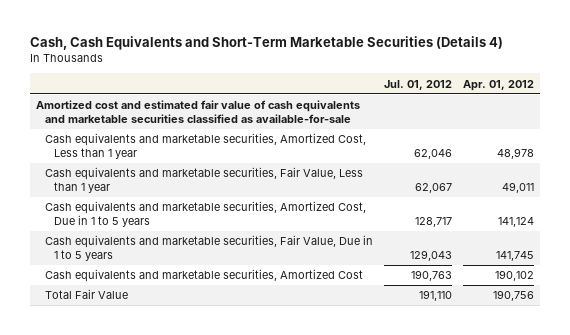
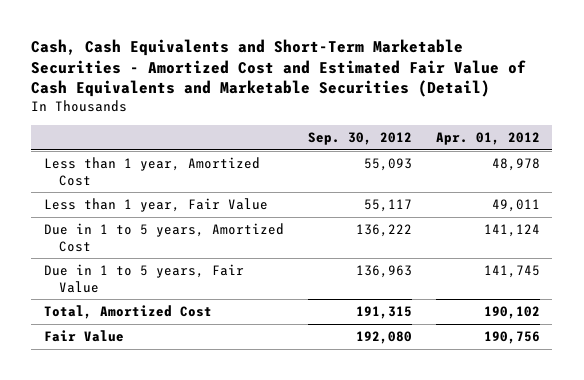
- Cash, Cash Equivalents and Short-Term Marketable Securities (Details 4)
+ Cash, Cash Equivalents and Short-Term Marketable Securities - Amortized Cost and Estimated Fair Value of Cash Equivalents and Marketable Securities (Detail)
- | Jul. 01, 2012 | Apr. 01, 2012
+ | Sep. 30, 2012 | Apr. 01, 2012
- Amortized cost and estimated fair value of cash equivalents and marketable securities classified as available-for-sale
- Cash equivalents and marketable securities, Amortized Cost, Less than 1 year | 62,046 | 48,978
- Cash equivalents and marketable securities, Fair Value, Less than 1 year | 62,067 | 49,011
- Cash equivalents and marketable securities, Amortized Cost, Due in 1 to 5 years | 128,717 | 141,124
- Cash equivalents and marketable securities, Fair Value, Due in 1 to 5 years | 129,043 | 141,745
- Cash equivalents and marketable securities, Amortized Cost | 190,763 | 190,102
- Total Fair Value | 191,110 | 190,756
+ Less than 1 year, Amortized Cost | 55,093 | 48,978
+ Less than 1 year, Fair Value | 55,117 | 49,011
+ Due in 1 to 5 years, Amortized Cost | 136,222 | 141,124
+ Due in 1 to 5 years, Fair Value | 136,963 | 141,745
+ Total, Amortized Cost | 191,315 | 190,102
+ Fair Value | 192,080 | 190,756

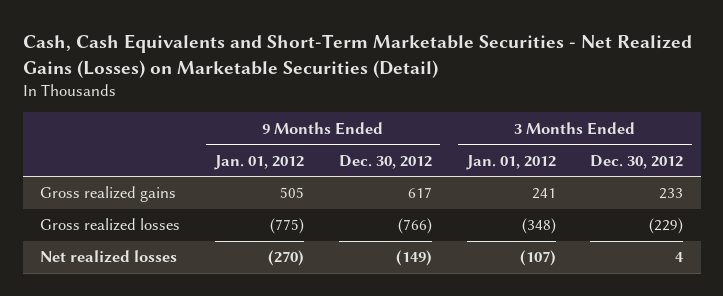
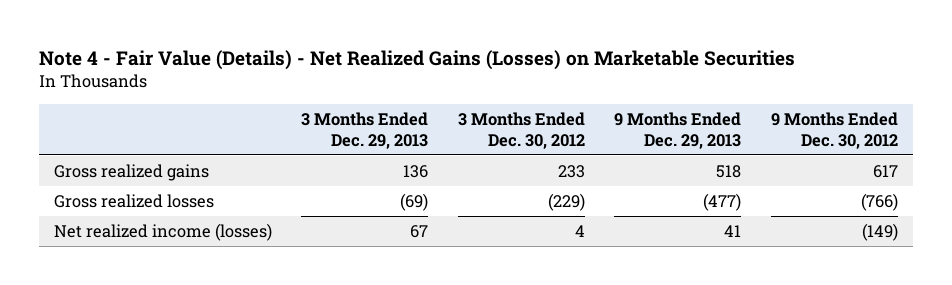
- Cash, Cash Equivalents and Short-Term Marketable Securities - Net Realized Gains (Losses) on Marketable Securities (Detail)
+ Note 4 - Fair Value (Details) - Net Realized Gains (Losses) on Marketable Securities
- | 9 Months Ended Jan. 01, 2012 | 9 Months Ended Dec. 30, 2012 | 3 Months Ended Jan. 01, 2012 | 3 Months Ended Dec. 30, 2012
+ | 3 Months Ended Dec. 29, 2013 | 3 Months Ended Dec. 30, 2012 | 9 Months Ended Dec. 29, 2013 | 9 Months Ended Dec. 30, 2012
- Net realized losses | (270) | (149) | (107) | 4
+ Net realized income (losses) | 67 | 4 | 41 | (149)

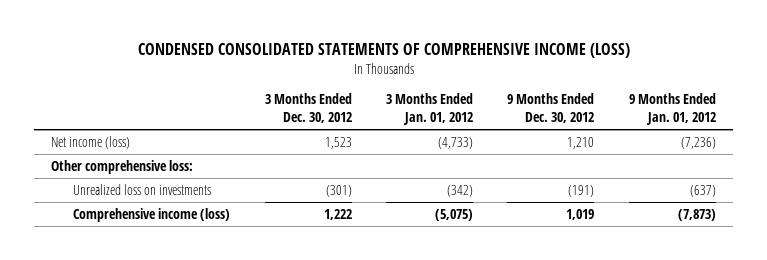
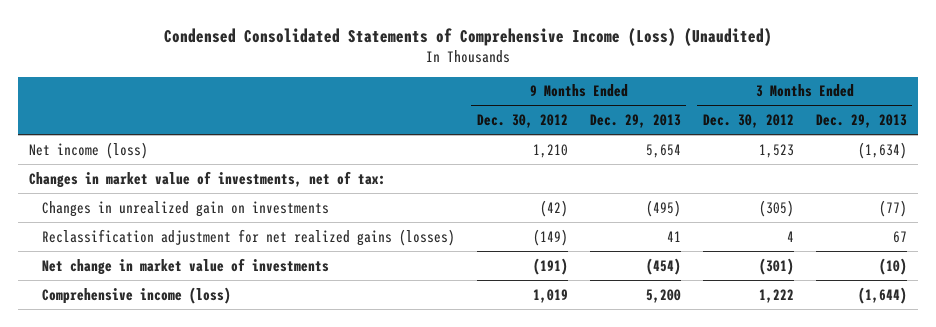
- CONDENSED CONSOLIDATED STATEMENTS OF COMPREHENSIVE INCOME (LOSS)
+ Condensed Consolidated Statements of Comprehensive Income (Loss) (Unaudited)
- | 3 Months Ended Dec. 30, 2012 | 3 Months Ended Jan. 01, 2012 | 9 Months Ended Dec. 30, 2012 | 9 Months Ended Jan. 01, 2012
+ | 9 Months Ended Dec. 30, 2012 | 9 Months Ended Dec. 29, 2013 | 3 Months Ended Dec. 30, 2012 | 3 Months Ended Dec. 29, 2013
- Other comprehensive loss:
- Unrealized loss on investments | (301) | (342) | (191) | (637)
+ Changes in market value of investments, net of tax:
+ Changes in unrealized gain on investments | (42) | (495) | (305) | (77)
+ Reclassification adjustment for net realized gains (losses) | (149) | 41 | 4 | 67
+ Net change in market value of investments | (191) | (454) | (301) | (10)

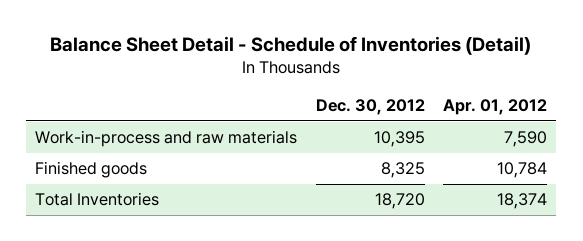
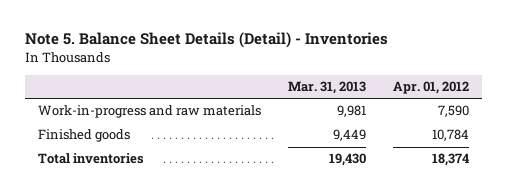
- Balance Sheet Detail - Schedule of Inventories (Detail)
+ Note 5. Balance Sheet Details (Detail) - Inventories
- | Dec. 30, 2012 | Apr. 01, 2012
+ | Mar. 31, 2013 | Apr. 01, 2012
- Work-in-process and raw materials | 10,395 | 7,590
+ Work-in-progress and raw materials | 9,981 | 7,590
- Total Inventories | 18,720 | 18,374
+ Total inventories | 19,430 | 18,374

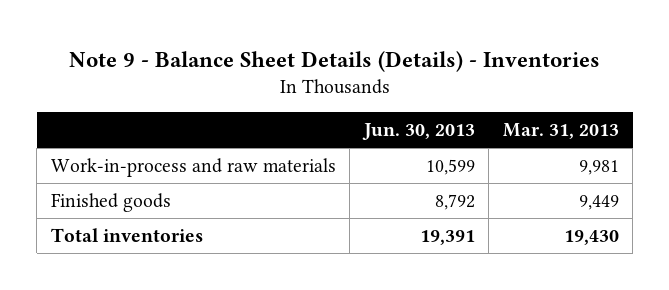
- Note 5. Balance Sheet Details (Detail) - Inventories
+ Note 9 - Balance Sheet Details (Details) - Inventories
- | Mar. 31, 2013 | Apr. 01, 2012
+ | Jun. 30, 2013 | Mar. 31, 2013
- Work-in-progress and raw materials | 9,981 | 7,590
+ Work-in-process and raw materials | 10,599 | 9,981

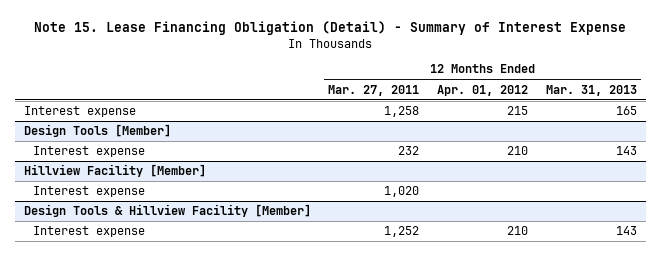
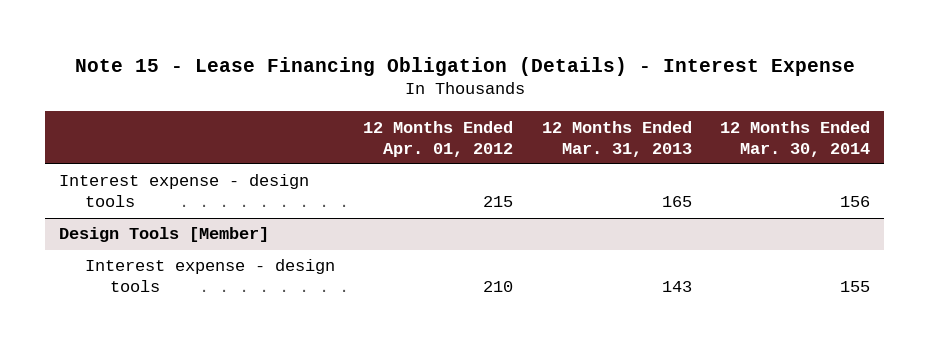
- Note 15. Lease Financing Obligation (Detail) - Summary of Interest Expense
+ Note 15 - Lease Financing Obligation (Details) - Interest Expense
- | 12 Months Ended Mar. 27, 2011 | 12 Months Ended Apr. 01, 2012 | 12 Months Ended Mar. 31, 2013
+ | 12 Months Ended Apr. 01, 2012 | 12 Months Ended Mar. 31, 2013 | 12 Months Ended Mar. 30, 2014
- Interest expense | 1,258 | 215 | 165
+ Interest expense - design tools | 215 | 165 | 156
@ Design Tools [Member]
- Interest expense | 232 | 210 | 143
- Hillview Facility [Member]
- Interest expense | 1,020 | |
- Design Tools & Hillview Facility [Member]
- Interest expense | 1,252 | 210 | 143
@ Design Tools [Member]
+ Interest expense - design tools | 210 | 143 | 155

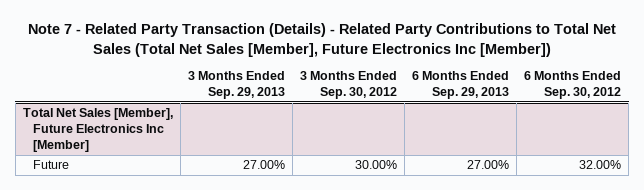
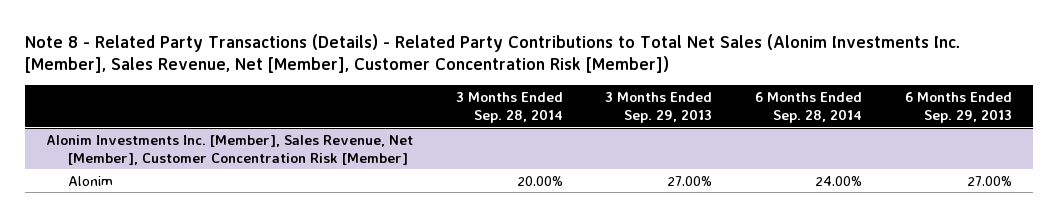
- Note 7 - Related Party Transaction (Details) - Related Party Contributions to Total Net Sales (Total Net Sales [Member], Future Electronics Inc [Member])
+ Note 8 - Related Party Transactions (Details) - Related Party Contributions to Total Net Sales (Alonim Investments Inc. [Member], Sales Revenue, Net [Member], Customer Concentration Risk [Member])
- | 3 Months Ended Sep. 29, 2013 | 3 Months Ended Sep. 30, 2012 | 6 Months Ended Sep. 29, 2013 | 6 Months Ended Sep. 30, 2012
+ | 3 Months Ended Sep. 28, 2014 | 3 Months Ended Sep. 29, 2013 | 6 Months Ended Sep. 28, 2014 | 6 Months Ended Sep. 29, 2013
- Total Net Sales [Member], Future Electronics Inc [Member]
- Future | 27.00% | 30.00% | 27.00% | 32.00%
+ Alonim Investments Inc. [Member], Sales Revenue, Net [Member], Customer Concentration Risk [Member]
+ Alonim | 20.00% | 27.00% | 24.00% | 27.00%

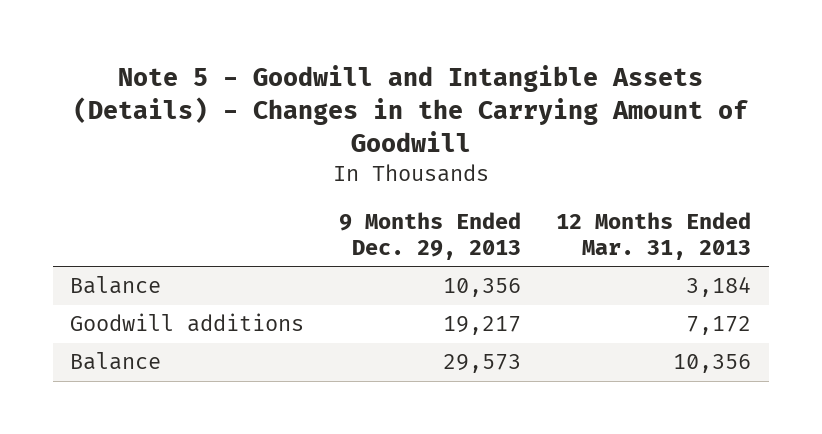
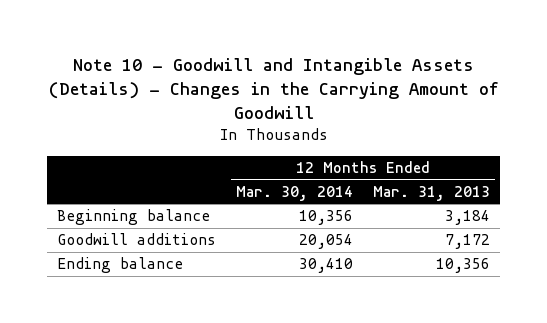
- Note 5 - Goodwill and Intangible Assets (Details) - Changes in the Carrying Amount of Goodwill
+ Note 10 - Goodwill and Intangible Assets (Details) - Changes in the Carrying Amount of Goodwill
- | 9 Months Ended Dec. 29, 2013 | 12 Months Ended Mar. 31, 2013
+ | 12 Months Ended Mar. 30, 2014 | 12 Months Ended Mar. 31, 2013
- Balance | 10,356 | 3,184
+ Beginning balance | 10,356 | 3,184
- Balance | 29,573 | 10,356
+ Ending balance | 30,410 | 10,356

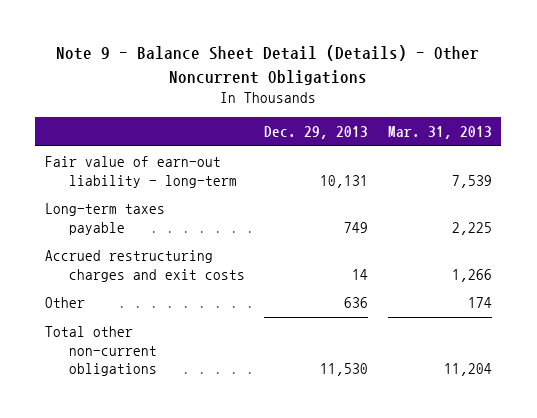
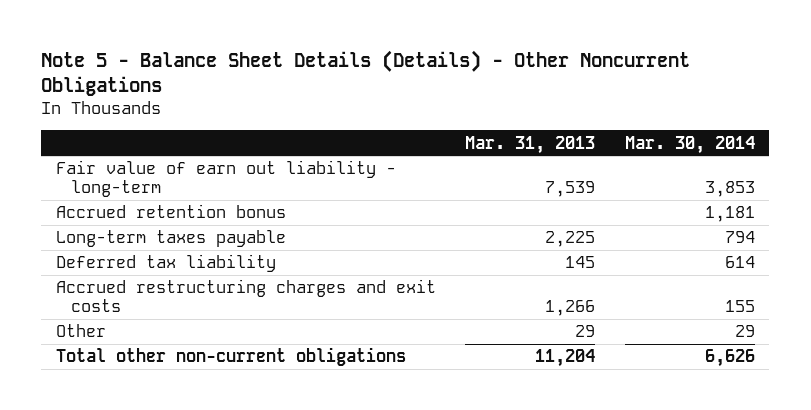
- Note 9 - Balance Sheet Detail (Details) - Other Noncurrent Obligations
+ Note 5 - Balance Sheet Details (Details) - Other Noncurrent Obligations
- | Dec. 29, 2013 | Mar. 31, 2013
+ | Mar. 31, 2013 | Mar. 30, 2014
- Fair value of earn-out liability - long-term | 10,131 | 7,539
+ Fair value of earn out liability - long-term | 7,539 | 3,853
+ Accrued retention bonus | | 1,181
+ Deferred tax liability | 145 | 614
- Other | 636 | 174
+ Other | 29 | 29

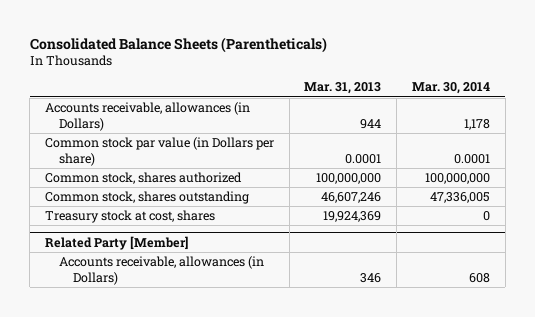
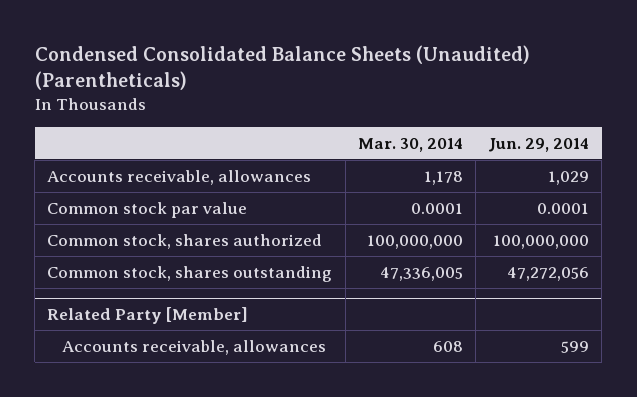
- Consolidated Balance Sheets (Parentheticals)
+ Condensed Consolidated Balance Sheets (Unaudited) (Parentheticals)
- | Mar. 31, 2013 | Mar. 30, 2014
+ | Mar. 30, 2014 | Jun. 29, 2014
- Accounts receivable, allowances (in Dollars) | 944 | 1,178
- Common stock par value (in Dollars per share) | 0.0001 | 0.0001
+ Accounts receivable, allowances | 1,178 | 1,029
+ Common stock par value | 0.0001 | 0.0001
- Treasury stock at cost, shares | 19,924,369 | 0
@ Related Party [Member]
- Accounts receivable, allowances (in Dollars) | 346 | 608
+ Accounts receivable, allowances | 608 | 599

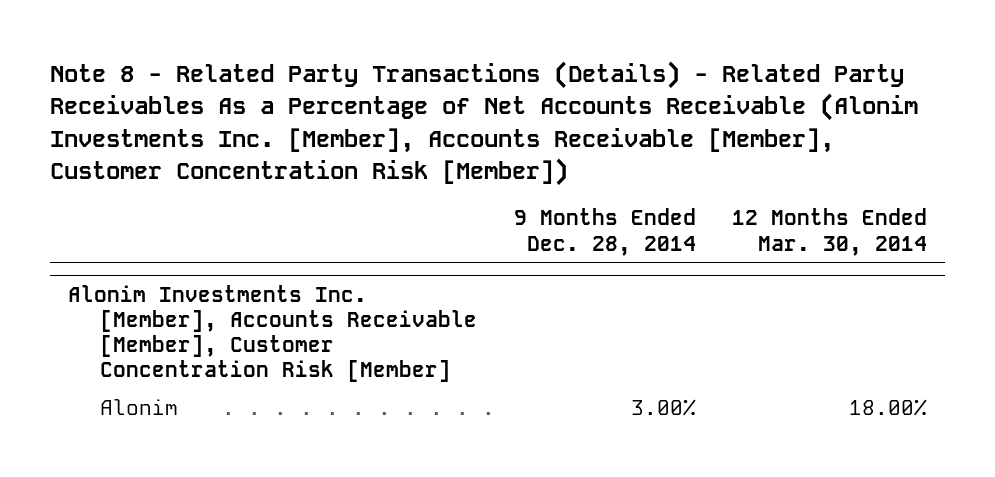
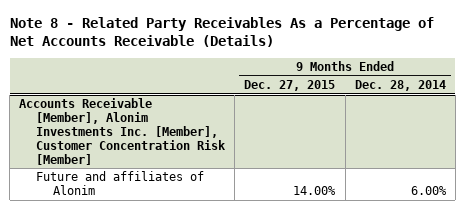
- Note 8 - Related Party Transactions (Details) - Related Party Receivables As a Percentage of Net Accounts Receivable (Alonim Investments Inc. [Member], Accounts Receivable [Member], Customer Concentration Risk [Member])
+ Note 8 - Related Party Receivables As a Percentage of Net Accounts Receivable (Details)
- | 9 Months Ended Dec. 28, 2014 | 12 Months Ended Mar. 30, 2014
+ | 9 Months Ended Dec. 27, 2015 | 9 Months Ended Dec. 28, 2014
- Alonim Investments Inc. [Member], Accounts Receivable [Member], Customer Concentration Risk [Member]
- Alonim | 3.00% | 18.00%
+ Accounts Receivable [Member], Alonim Investments Inc. [Member], Customer Concentration Risk [Member]
+ Future and affiliates of Alonim | 14.00% | 6.00%

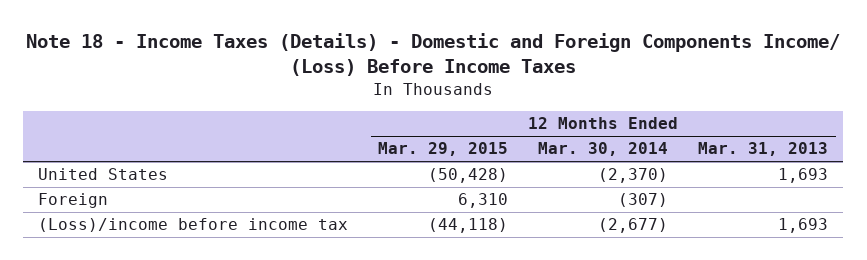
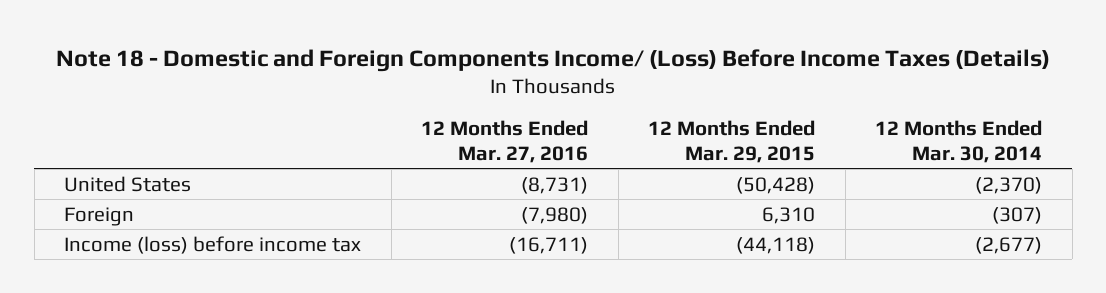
- Note 18 - Income Taxes (Details) - Domestic and Foreign Components Income/ (Loss) Before Income Taxes
+ Note 18 - Domestic and Foreign Components Income/ (Loss) Before Income Taxes (Details)
- | 12 Months Ended Mar. 29, 2015 | 12 Months Ended Mar. 30, 2014 | 12 Months Ended Mar. 31, 2013
+ | 12 Months Ended Mar. 27, 2016 | 12 Months Ended Mar. 29, 2015 | 12 Months Ended Mar. 30, 2014
- (Loss)/income before income tax | (44,118) | (2,677) | 1,693
+ Income (loss) before income tax | (16,711) | (44,118) | (2,677)

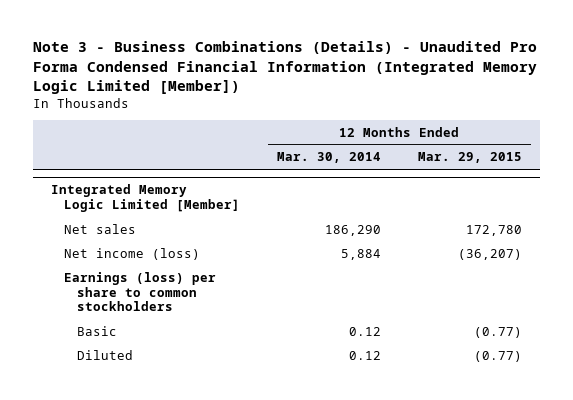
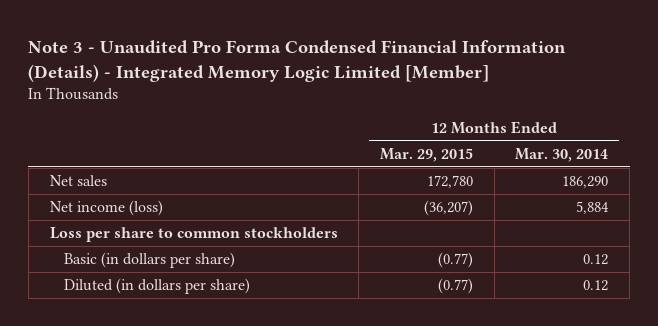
- Note 3 - Business Combinations (Details) - Unaudited Pro Forma Condensed Financial Information (Integrated Memory Logic Limited [Member])
+ Note 3 - Unaudited Pro Forma Condensed Financial Information (Details) - Integrated Memory Logic Limited [Member]
- | 12 Months Ended Mar. 30, 2014 | 12 Months Ended Mar. 29, 2015
+ | 12 Months Ended Mar. 29, 2015 | 12 Months Ended Mar. 30, 2014
- Integrated Memory Logic Limited [Member]
- Earnings (loss) per share to common stockholders
- Basic | 0.12 | (0.77)
- Diluted | 0.12 | (0.77)
+ Loss per share to common stockholders
+ Basic (in dollars per share) | (0.77) | 0.12
+ Diluted (in dollars per share) | (0.77) | 0.12

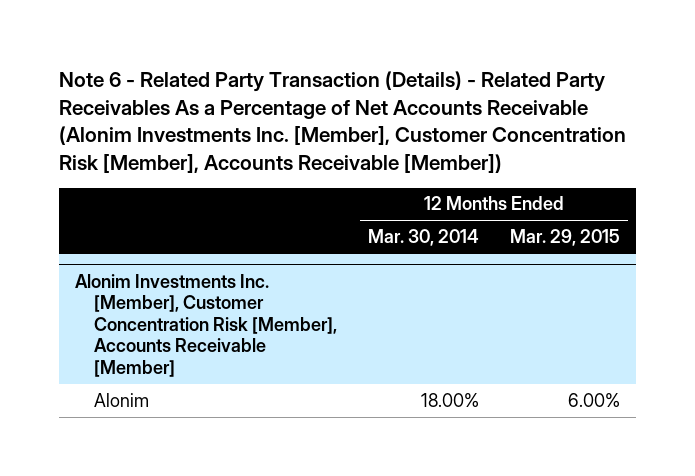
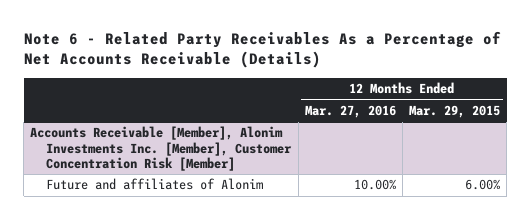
- Note 6 - Related Party Transaction (Details) - Related Party Receivables As a Percentage of Net Accounts Receivable (Alonim Investments Inc. [Member], Customer Concentration Risk [Member], Accounts Receivable [Member])
+ Note 6 - Related Party Receivables As a Percentage of Net Accounts Receivable (Details)
- | 12 Months Ended Mar. 30, 2014 | 12 Months Ended Mar. 29, 2015
+ | 12 Months Ended Mar. 27, 2016 | 12 Months Ended Mar. 29, 2015
- Alonim Investments Inc. [Member], Customer Concentration Risk [Member], Accounts Receivable [Member]
- Alonim | 18.00% | 6.00%
+ Accounts Receivable [Member], Alonim Investments Inc. [Member], Customer Concentration Risk [Member]
+ Future and affiliates of Alonim | 10.00% | 6.00%

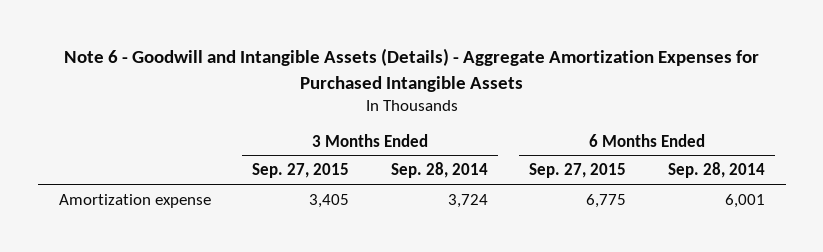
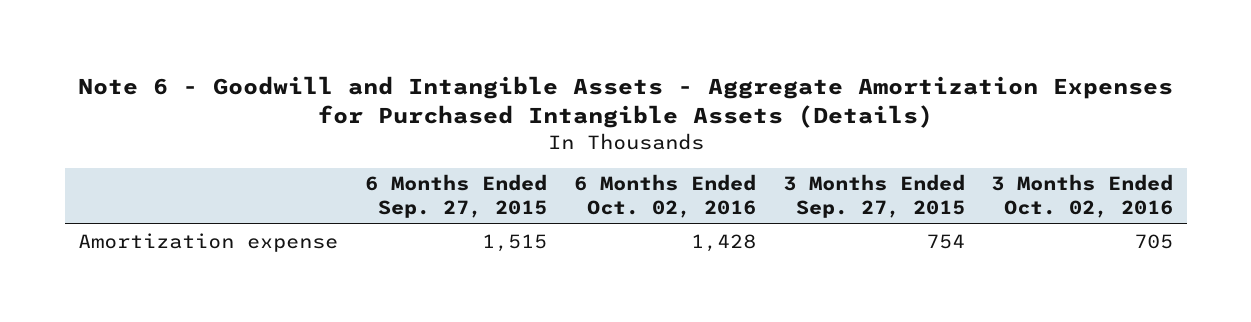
- Note 6 - Goodwill and Intangible Assets (Details) - Aggregate Amortization Expenses for Purchased Intangible Assets
+ Note 6 - Goodwill and Intangible Assets - Aggregate Amortization Expenses for Purchased Intangible Assets (Details)
- | 3 Months Ended Sep. 27, 2015 | 3 Months Ended Sep. 28, 2014 | 6 Months Ended Sep. 27, 2015 | 6 Months Ended Sep. 28, 2014
+ | 6 Months Ended Sep. 27, 2015 | 6 Months Ended Oct. 02, 2016 | 3 Months Ended Sep. 27, 2015 | 3 Months Ended Oct. 02, 2016
- Amortization expense | 3,405 | 3,724 | 6,775 | 6,001
+ Amortization expense | 1,515 | 1,428 | 754 | 705

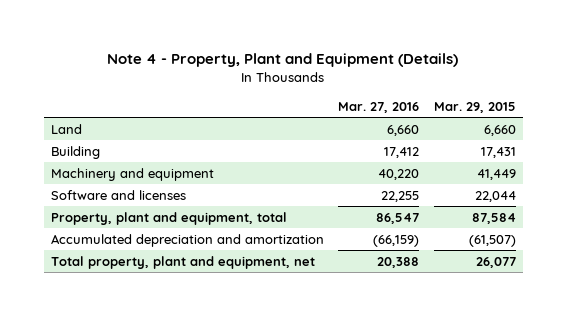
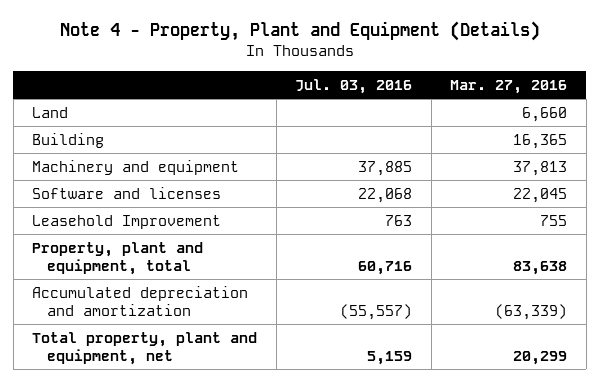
- | Mar. 27, 2016 | Mar. 29, 2015
+ | Jul. 03, 2016 | Mar. 27, 2016
- Building | 17,412 | 17,431
- Machinery and equipment | 40,220 | 41,449
- Software and licenses | 22,255 | 22,044
- Property, plant and equipment, total | 86,547 | 87,584
- Accumulated depreciation and amortization | (66,159) | (61,507)
- Total property, plant and equipment, net | 20,388 | 26,077
+ Building | | 16,365
+ Machinery and equipment | 37,885 | 37,813
+ Software and licenses | 22,068 | 22,045
+ Leasehold Improvement | 763 | 755
+ Property, plant and equipment, total | 60,716 | 83,638
+ Accumulated depreciation and amortization | (55,557) | (63,339)
+ Total property, plant and equipment, net | 5,159 | 20,299

